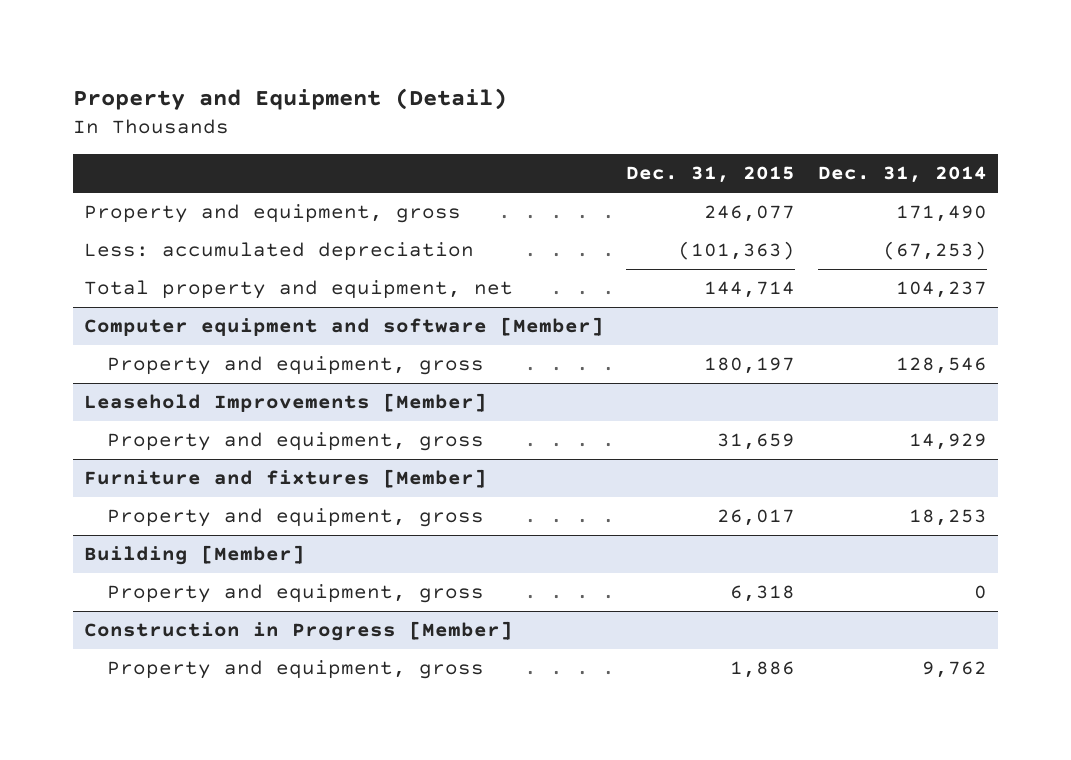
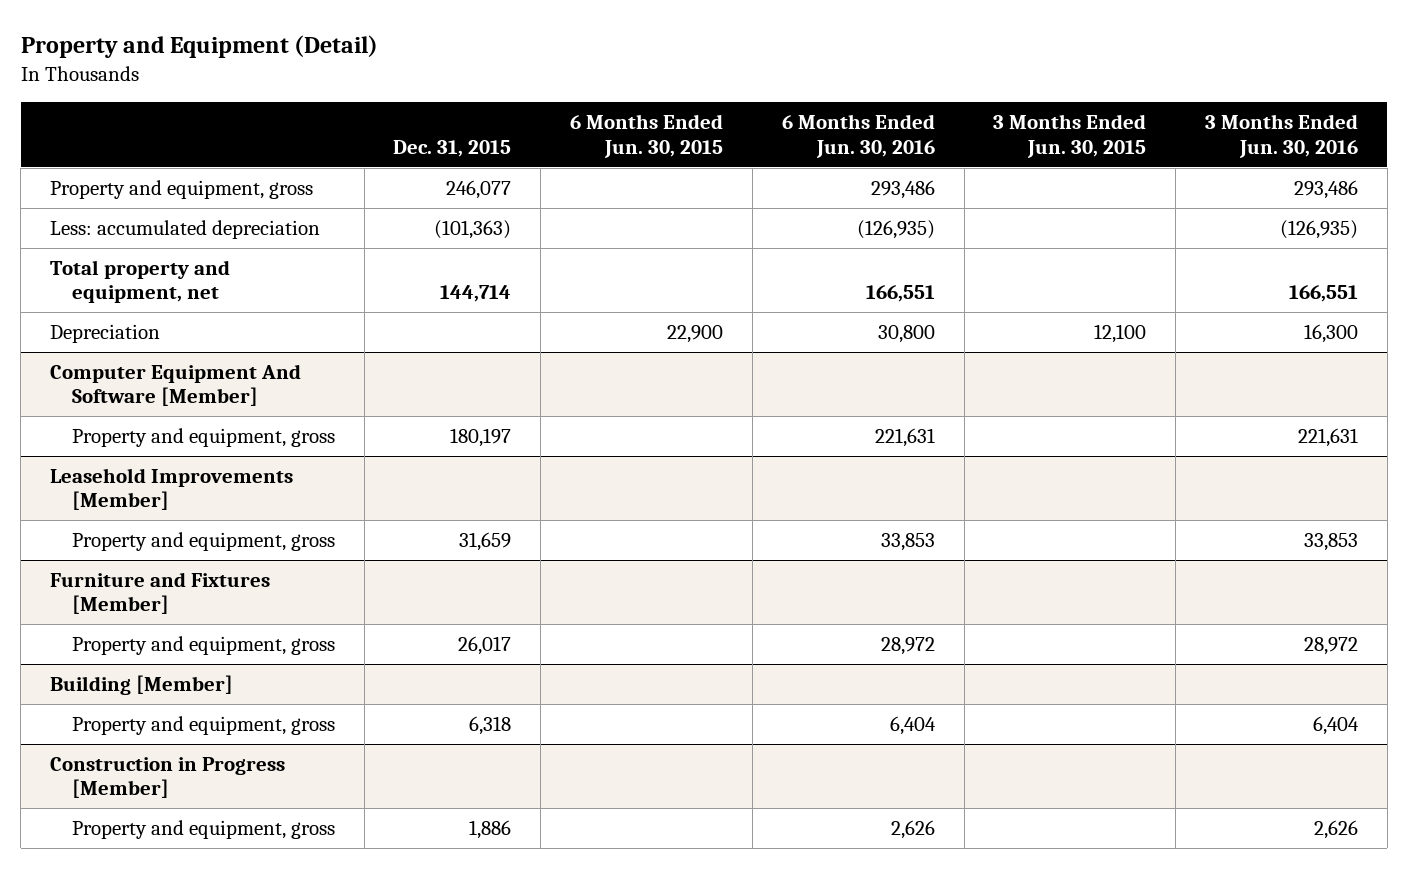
- | Dec. 31, 2015 | Dec. 31, 2014
+ | Dec. 31, 2015 | 6 Months Ended Jun. 30, 2015 | 6 Months Ended Jun. 30, 2016 | 3 Months Ended Jun. 30, 2015 | 3 Months Ended Jun. 30, 2016
- Computer equipment and software [Member]
+ Depreciation | | 22,900 | 30,800 | 12,100 | 16,300
+ Computer Equipment And Software [Member]
- Furniture and fixtures [Member]
+ Furniture and Fixtures [Member]

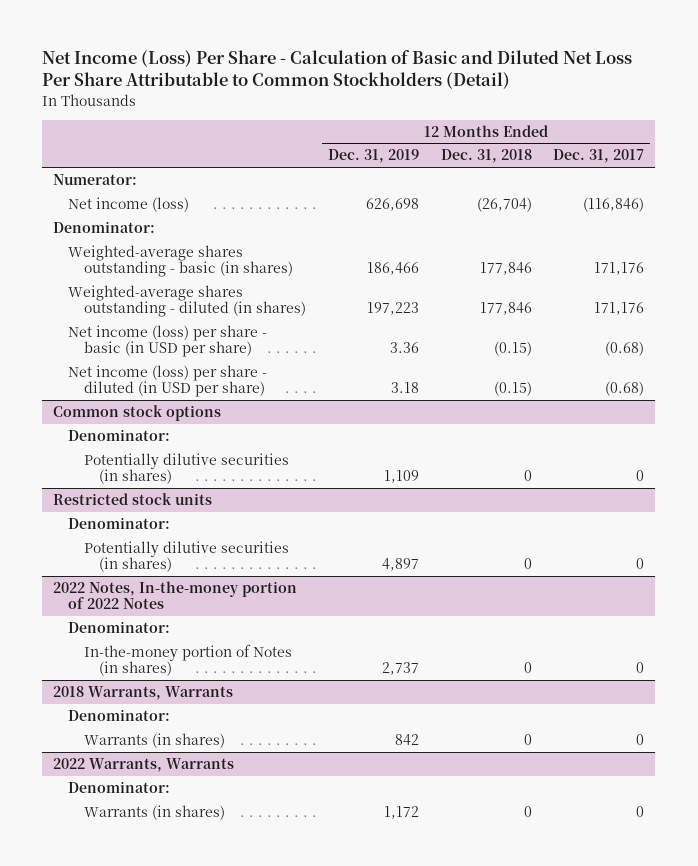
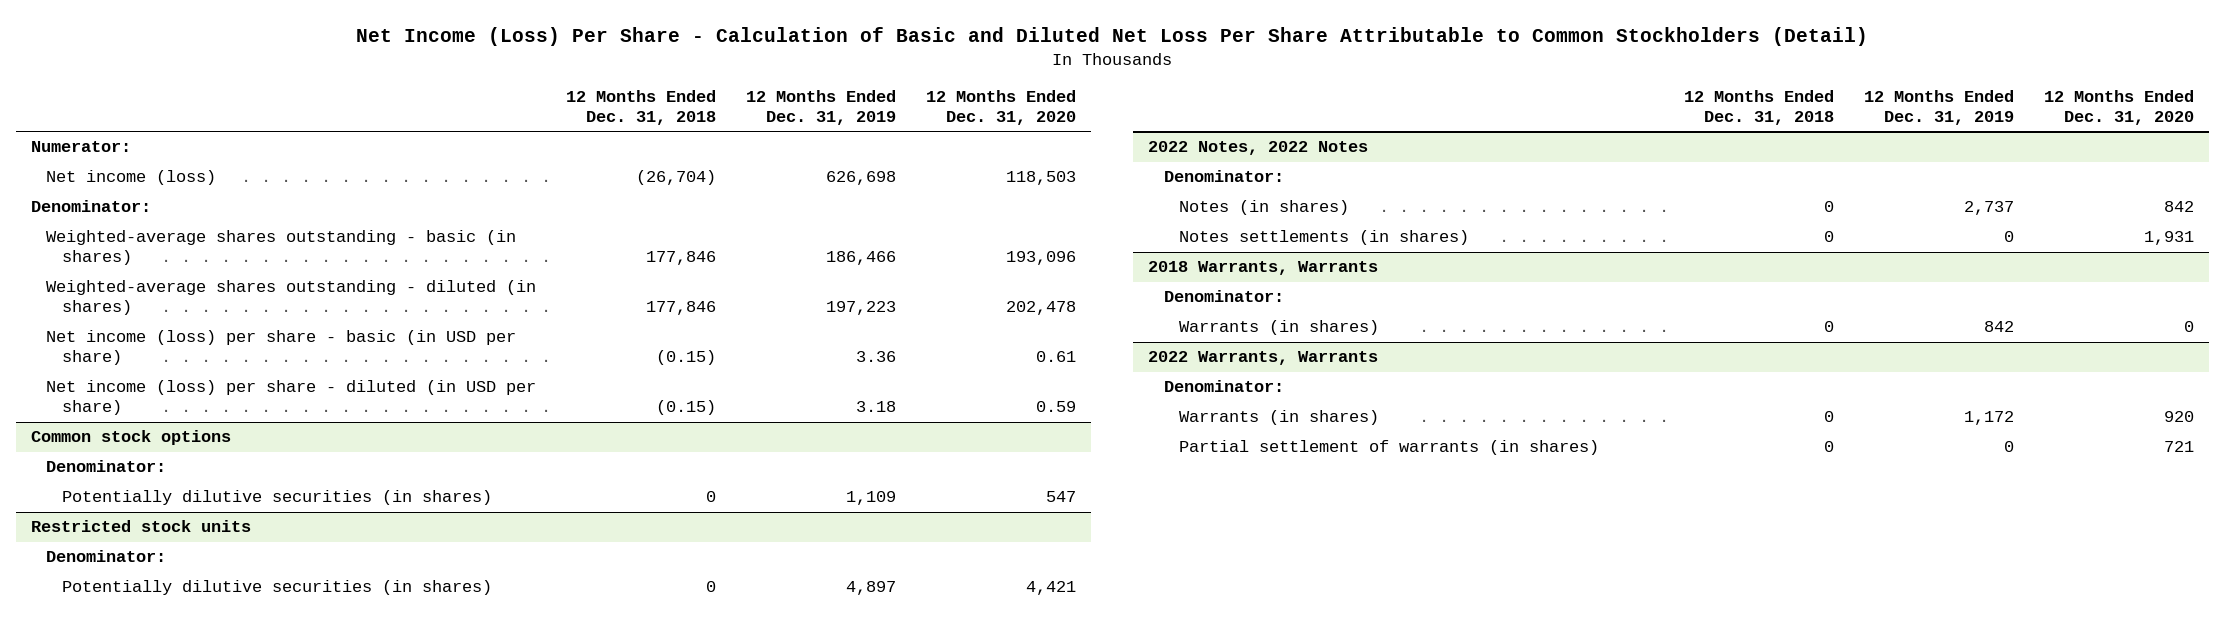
- | 12 Months Ended Dec. 31, 2019 | 12 Months Ended Dec. 31, 2018 | 12 Months Ended Dec. 31, 2017
+ | 12 Months Ended Dec. 31, 2018 | 12 Months Ended Dec. 31, 2019 | 12 Months Ended Dec. 31, 2020
- 2022 Notes, In-the-money portion of 2022 Notes
+ 2022 Notes, 2022 Notes
- In-the-money portion of Notes (in shares) | 2,737 | 0 | 0
+ Notes (in shares) | 0 | 2,737 | 842
+ Notes settlements (in shares) | 0 | 0 | 1,931
@ 2022 Warrants, Warrants
+ Partial settlement of warrants (in shares) | 0 | 0 | 721

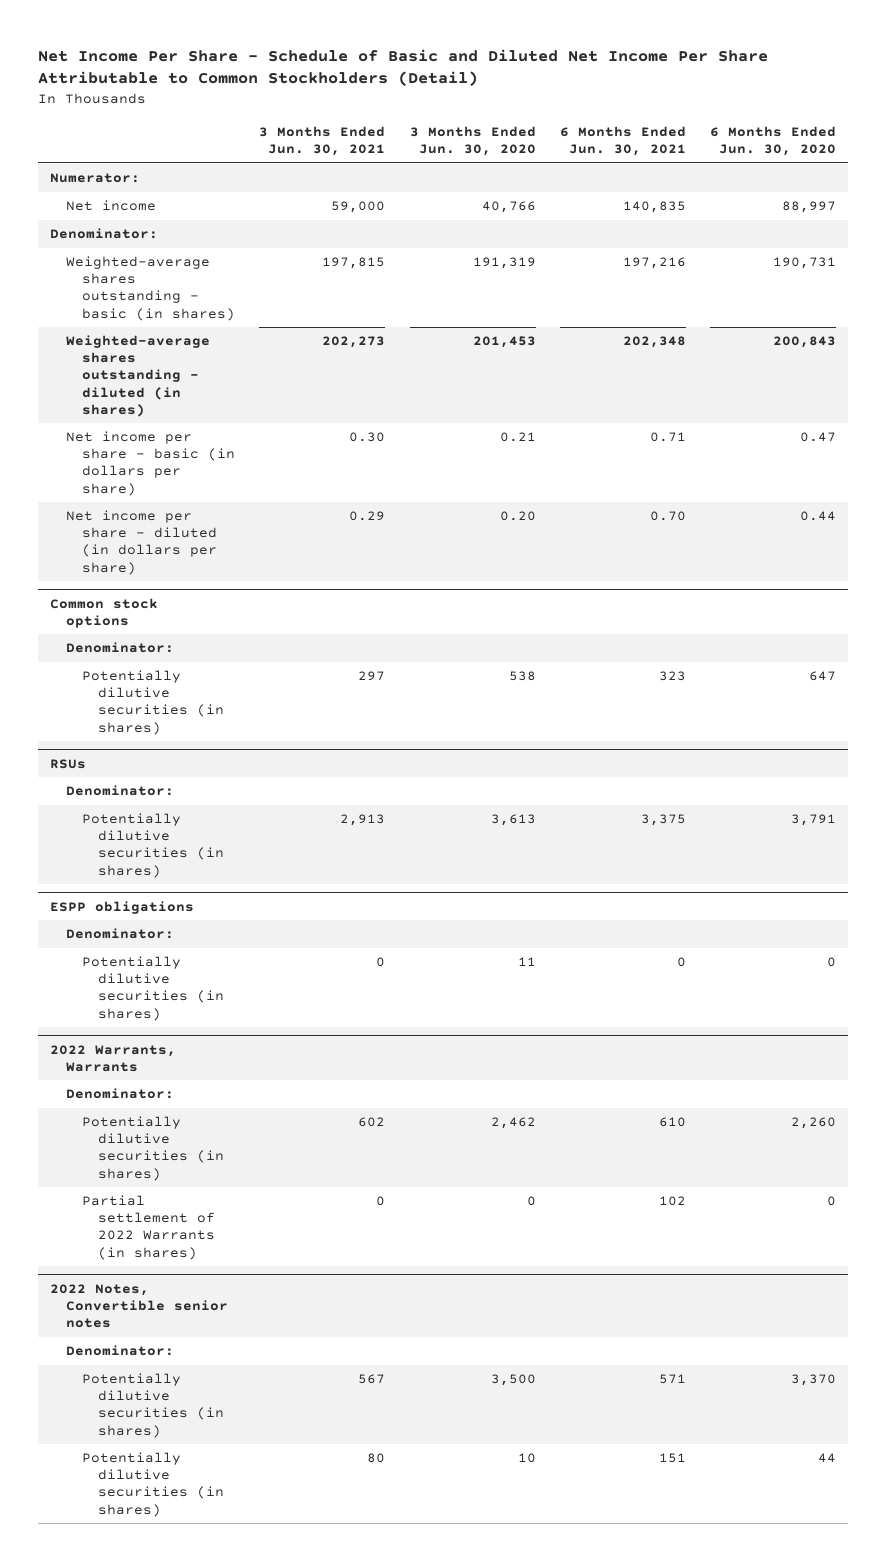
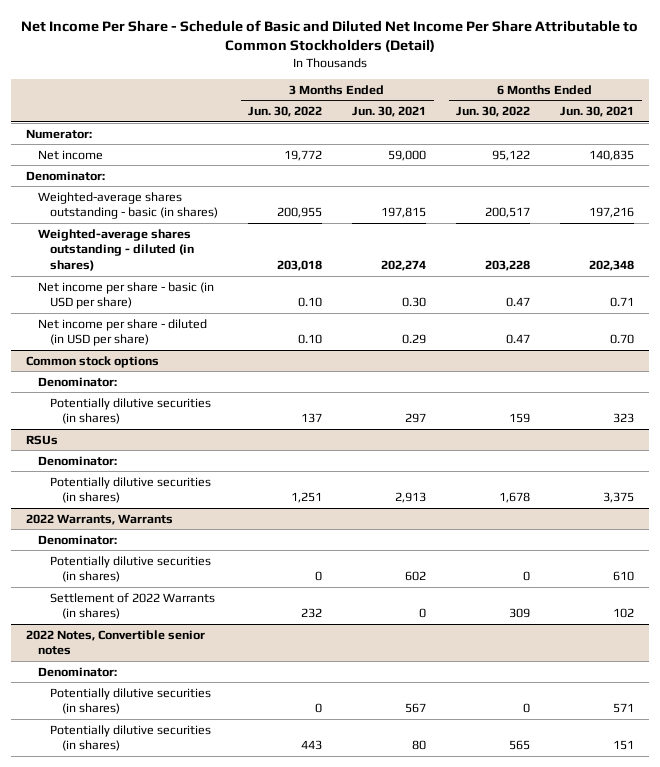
- | 3 Months Ended Jun. 30, 2021 | 3 Months Ended Jun. 30, 2020 | 6 Months Ended Jun. 30, 2021 | 6 Months Ended Jun. 30, 2020
+ | 3 Months Ended Jun. 30, 2022 | 3 Months Ended Jun. 30, 2021 | 6 Months Ended Jun. 30, 2022 | 6 Months Ended Jun. 30, 2021
- Weighted-average shares outstanding - diluted (in shares) | 202,273 | 201,453 | 202,348 | 200,843
- Net income per share - basic (in dollars per share) | 0.30 | 0.21 | 0.71 | 0.47
- Net income per share - diluted (in dollars per share) | 0.29 | 0.20 | 0.70 | 0.44
+ Weighted-average shares outstanding - diluted (in shares) | 203,018 | 202,274 | 203,228 | 202,348
+ Net income per share - basic (in USD per share) | 0.10 | 0.30 | 0.47 | 0.71
+ Net income per share - diluted (in USD per share) | 0.10 | 0.29 | 0.47 | 0.70
- ESPP obligations
- Denominator:
- Potentially dilutive securities (in shares) | 0 | 11 | 0 | 0
@ 2022 Warrants, Warrants
- Partial settlement of 2022 Warrants (in shares) | 0 | 0 | 102 | 0
+ Settlement of 2022 Warrants (in shares) | 232 | 0 | 309 | 102

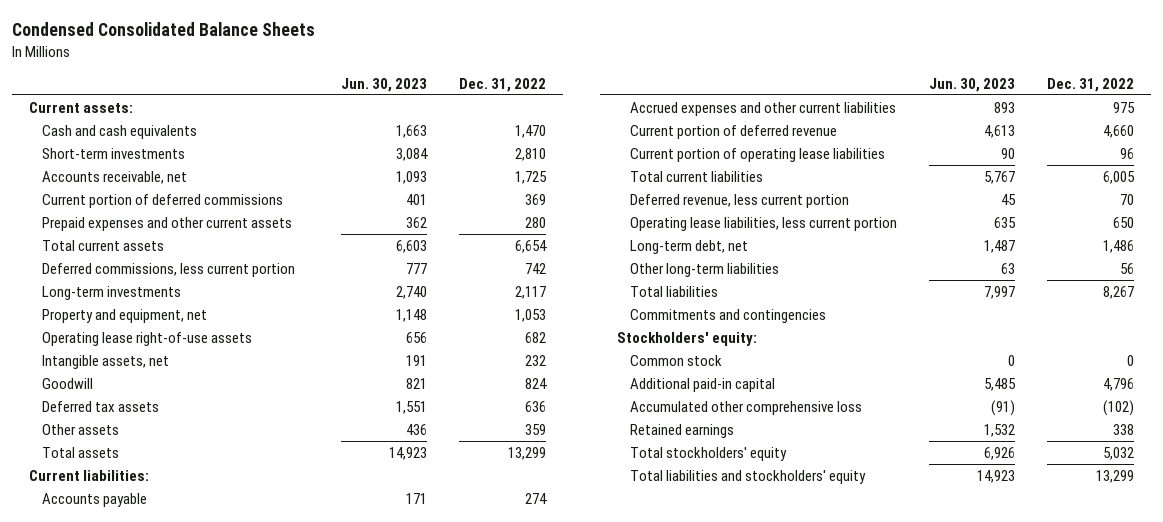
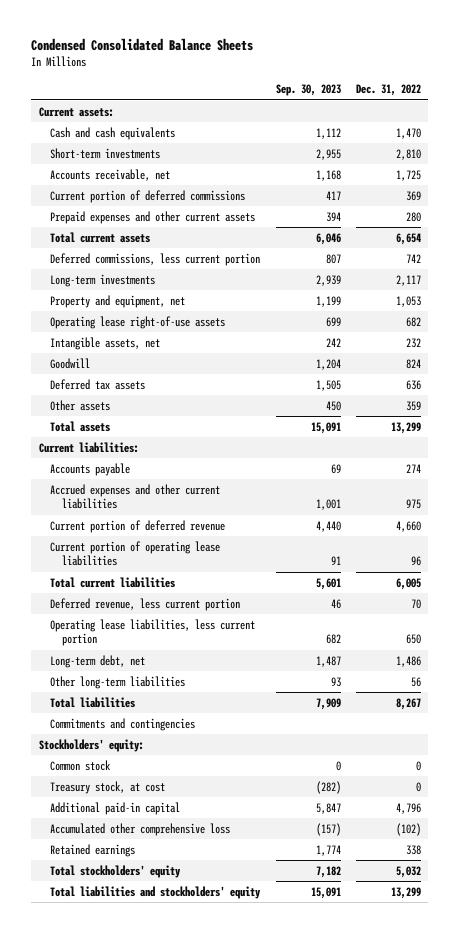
- | Jun. 30, 2023 | Dec. 31, 2022
+ | Sep. 30, 2023 | Dec. 31, 2022
+ Treasury stock, at cost | (282) | 0

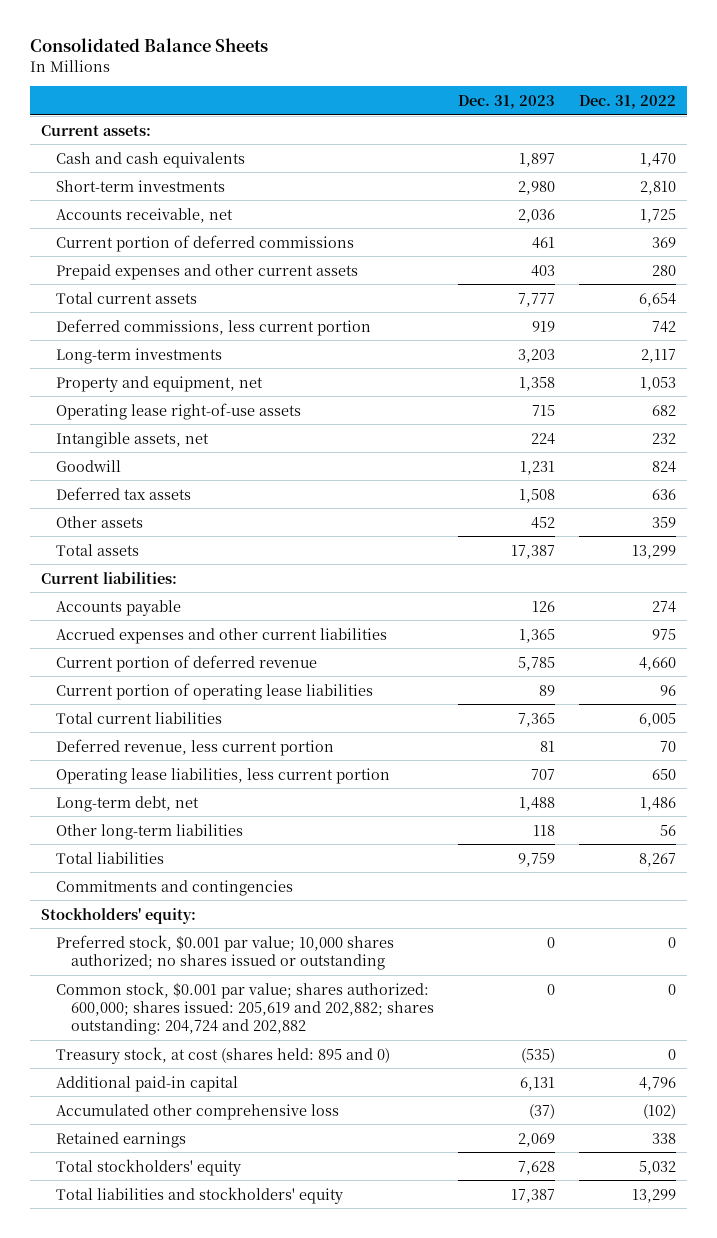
- Condensed Consolidated Balance Sheets
+ Consolidated Balance Sheets
- | Sep. 30, 2023 | Dec. 31, 2022
+ | Dec. 31, 2023 | Dec. 31, 2022
- Common stock | 0 | 0
- Treasury stock, at cost | (282) | 0
+ Preferred stock, $0.001 par value; 10,000 shares authorized; no shares issued or outstanding | 0 | 0
+ Common stock, $0.001 par value; shares authorized: 600,000; shares issued: 205,619 and 202,882; shares outstanding: 204,724 and 202,882 | 0 | 0
+ Treasury stock, at cost (shares held: 895 and 0) | (535) | 0

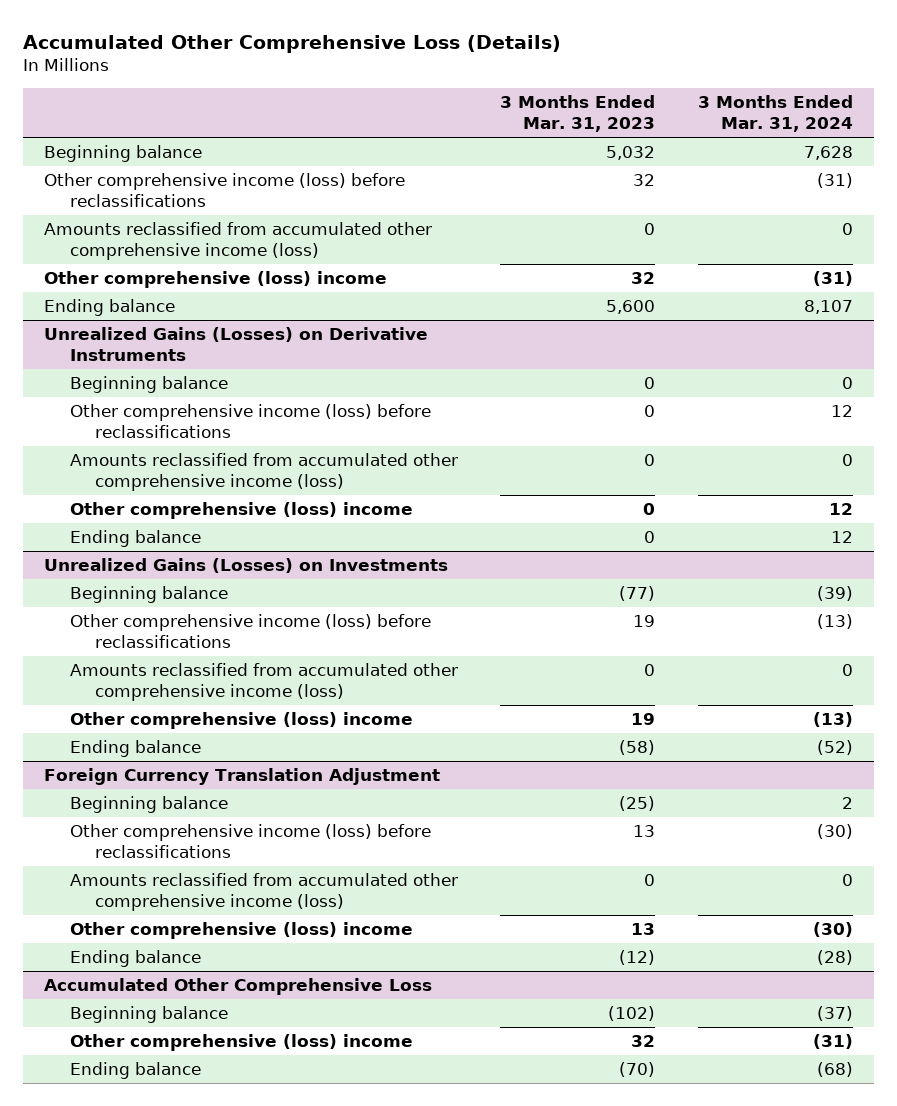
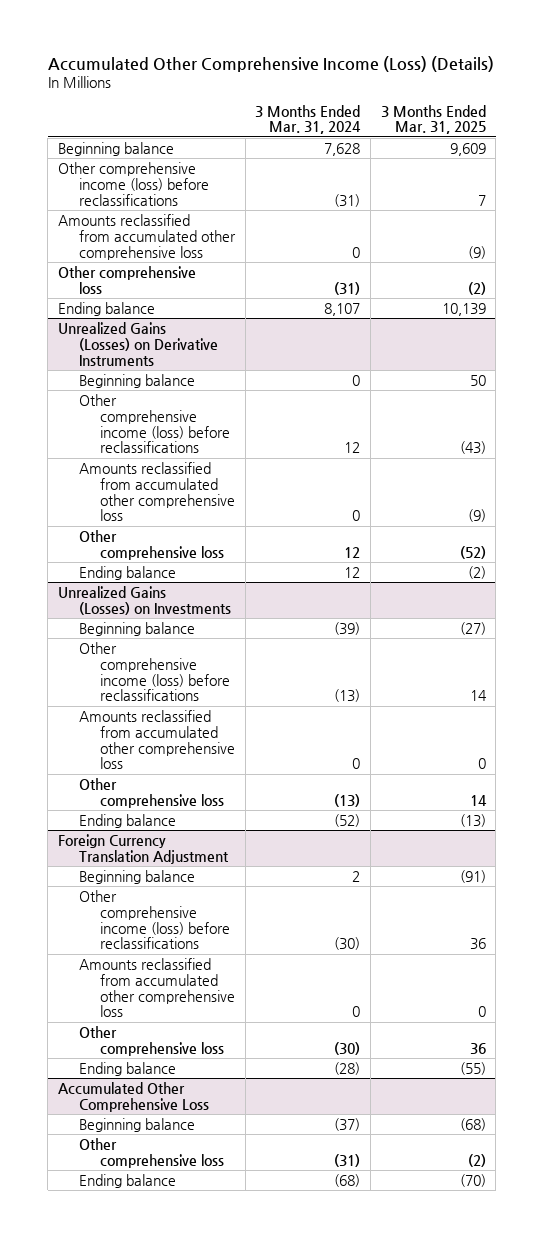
- Accumulated Other Comprehensive Loss (Details)
+ Accumulated Other Comprehensive Income (Loss) (Details)
- | 3 Months Ended Mar. 31, 2023 | 3 Months Ended Mar. 31, 2024
+ | 3 Months Ended Mar. 31, 2024 | 3 Months Ended Mar. 31, 2025
- Amounts reclassified from accumulated other comprehensive income (loss) | 0 | 0
- Other comprehensive (loss) income | 32 | (31)
+ Amounts reclassified from accumulated other comprehensive loss | 0 | (9)
+ Other comprehensive loss | (31) | (2)
@ Unrealized Gains (Losses) on Derivative Instruments
- Amounts reclassified from accumulated other comprehensive income (loss) | 0 | 0
- Other comprehensive (loss) income | 0 | 12
+ Amounts reclassified from accumulated other comprehensive loss | 0 | (9)
+ Other comprehensive loss | 12 | (52)
@ Unrealized Gains (Losses) on Investments
- Amounts reclassified from accumulated other comprehensive income (loss) | 0 | 0
- Other comprehensive (loss) income | 19 | (13)
+ Amounts reclassified from accumulated other comprehensive loss | 0 | 0
+ Other comprehensive loss | (13) | 14
@ Foreign Currency Translation Adjustment
- Amounts reclassified from accumulated other comprehensive income (loss) | 0 | 0
- Other comprehensive (loss) income | 13 | (30)
+ Amounts reclassified from accumulated other comprehensive loss | 0 | 0
+ Other comprehensive loss | (30) | 36
@ Accumulated Other Comprehensive Loss
- Other comprehensive (loss) income | 32 | (31)
+ Other comprehensive loss | (31) | (2)

